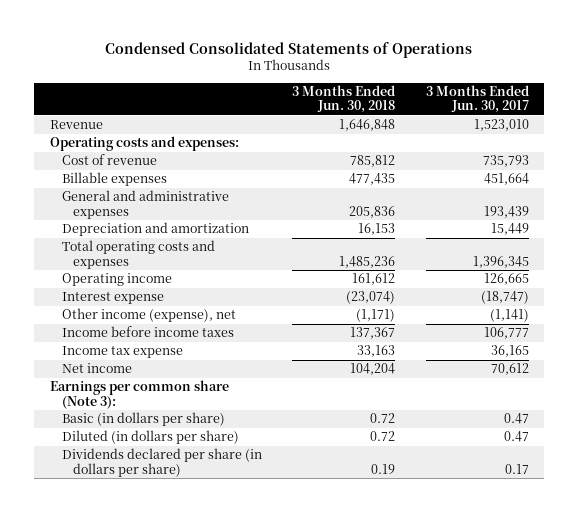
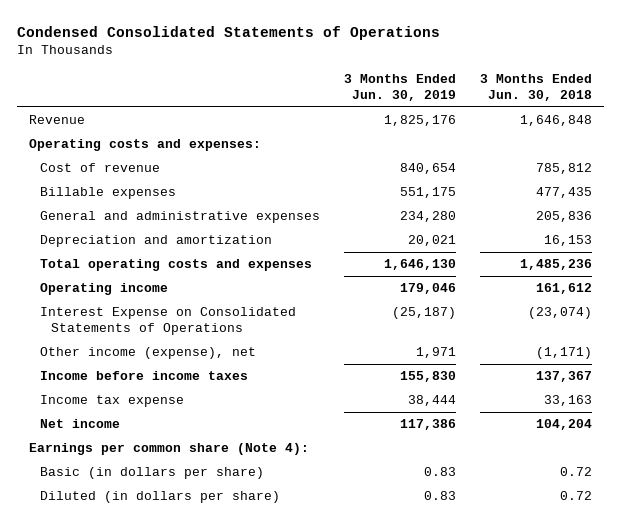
- | 3 Months Ended Jun. 30, 2018 | 3 Months Ended Jun. 30, 2017
+ | 3 Months Ended Jun. 30, 2019 | 3 Months Ended Jun. 30, 2018
- Interest expense | (23,074) | (18,747)
+ Interest Expense on Consolidated Statements of Operations | (25,187) | (23,074)
- Earnings per common share (Note 3):
+ Earnings per common share (Note 4):
- Dividends declared per share (in dollars per share) | 0.19 | 0.17

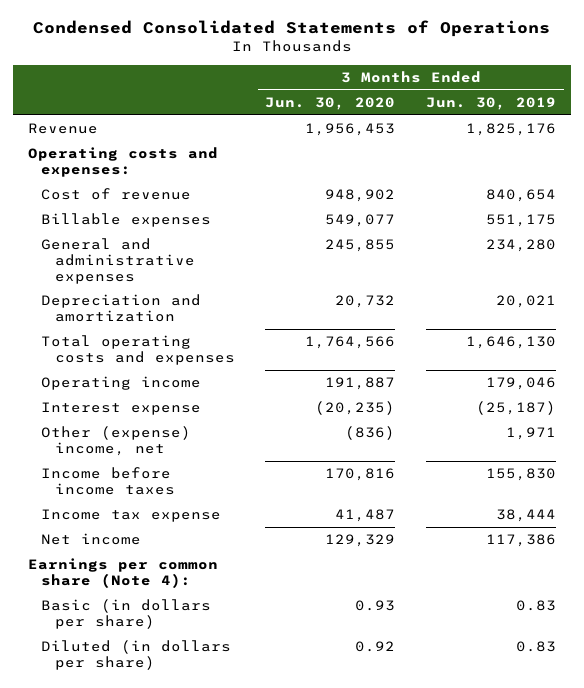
- | 3 Months Ended Jun. 30, 2019 | 3 Months Ended Jun. 30, 2018
+ | 3 Months Ended Jun. 30, 2020 | 3 Months Ended Jun. 30, 2019
- Interest Expense on Consolidated Statements of Operations | (25,187) | (23,074)
- Other income (expense), net | 1,971 | (1,171)
+ Interest expense | (20,235) | (25,187)
+ Other (expense) income, net | (836) | 1,971

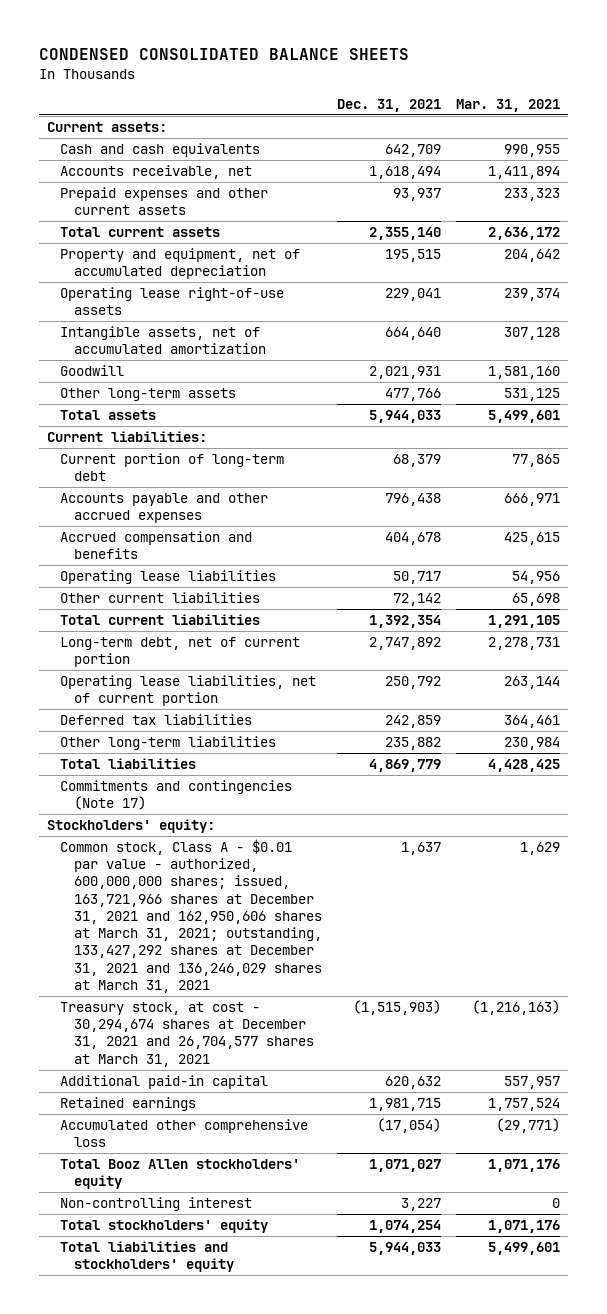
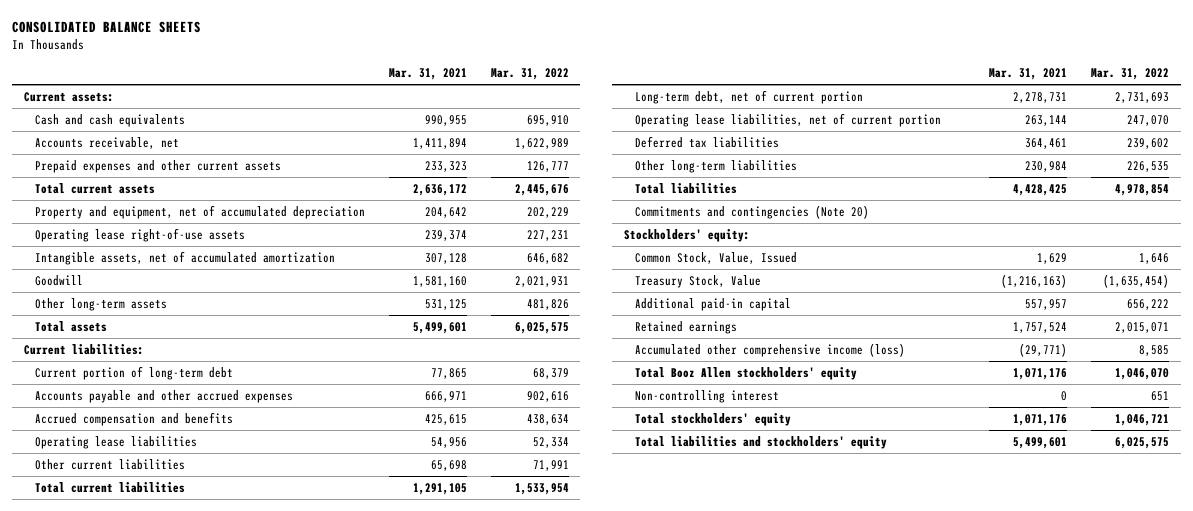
- CONDENSED CONSOLIDATED BALANCE SHEETS
+ CONSOLIDATED BALANCE SHEETS
- | Dec. 31, 2021 | Mar. 31, 2021
+ | Mar. 31, 2021 | Mar. 31, 2022
- Commitments and contingencies (Note 17)
+ Commitments and contingencies (Note 20)
- Common stock, Class A - $0.01 par value - authorized, 600,000,000 shares; issued, 163,721,966 shares at December 31, 2021 and 162,950,606 shares at March 31, 2021; outstanding, 133,427,292 shares at December 31, 2021 and 136,246,029 shares at March 31, 2021 | 1,637 | 1,629
- Treasury stock, at cost - 30,294,674 shares at December 31, 2021 and 26,704,577 shares at March 31, 2021 | (1,515,903) | (1,216,163)
+ Common Stock, Value, Issued | 1,629 | 1,646
+ Treasury Stock, Value | (1,216,163) | (1,635,454)
- Accumulated other comprehensive loss | (17,054) | (29,771)
+ Accumulated other comprehensive income (loss) | (29,771) | 8,585

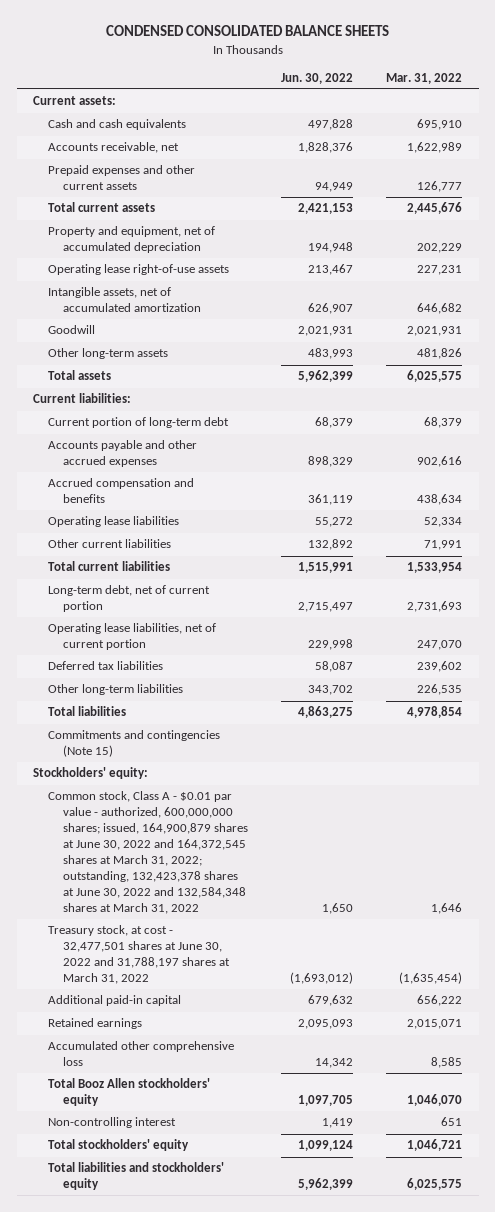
- CONSOLIDATED BALANCE SHEETS
+ CONDENSED CONSOLIDATED BALANCE SHEETS
- | Mar. 31, 2021 | Mar. 31, 2022
+ | Jun. 30, 2022 | Mar. 31, 2022
- Commitments and contingencies (Note 20)
+ Commitments and contingencies (Note 15)
- Common Stock, Value, Issued | 1,629 | 1,646
- Treasury Stock, Value | (1,216,163) | (1,635,454)
+ Common stock, Class A - $0.01 par value - authorized, 600,000,000 shares; issued, 164,900,879 shares at June 30, 2022 and 164,372,545 shares at March 31, 2022; outstanding, 132,423,378 shares at June 30, 2022 and 132,584,348 shares at March 31, 2022 | 1,650 | 1,646
+ Treasury stock, at cost - 32,477,501 shares at June 30, 2022 and 31,788,197 shares at March 31, 2022 | (1,693,012) | (1,635,454)
- Accumulated other comprehensive income (loss) | (29,771) | 8,585
+ Accumulated other comprehensive loss | 14,342 | 8,585

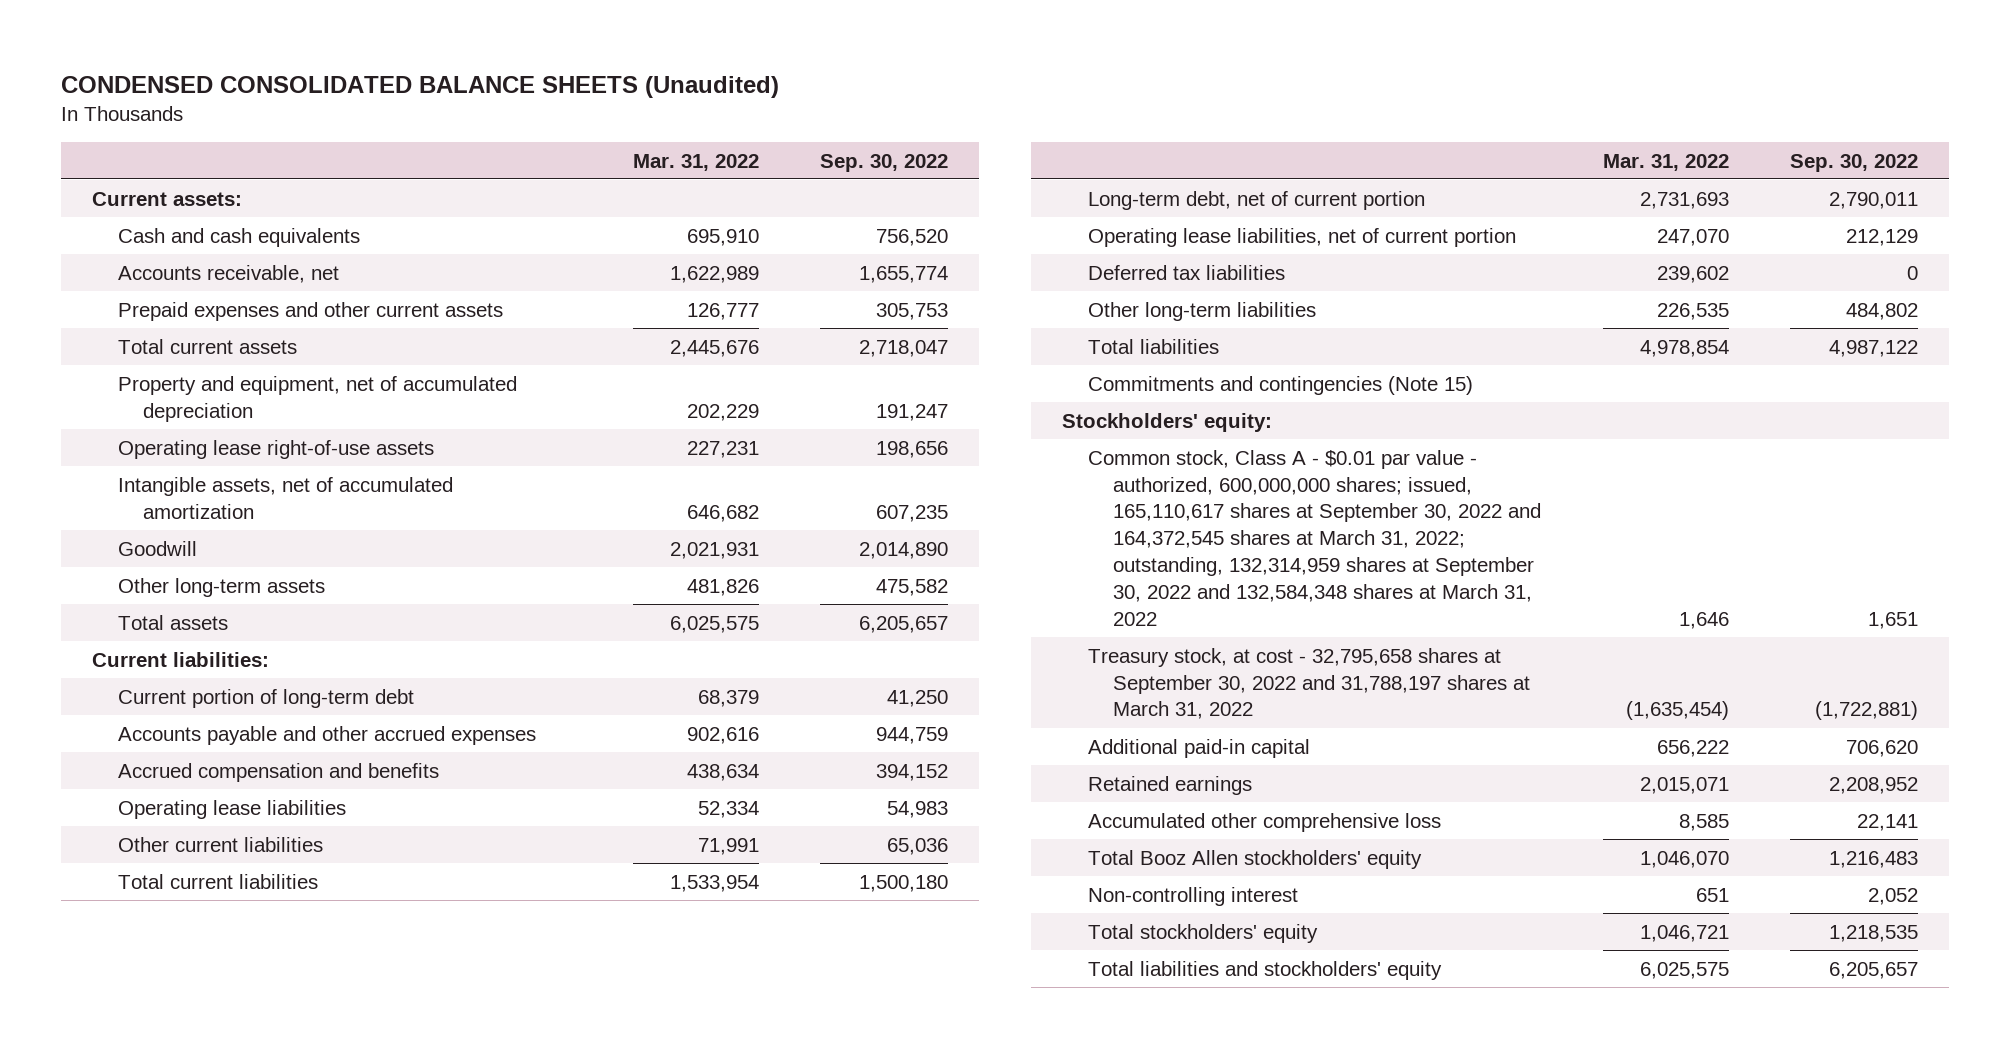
- CONDENSED CONSOLIDATED BALANCE SHEETS
+ CONDENSED CONSOLIDATED BALANCE SHEETS (Unaudited)
- | Jun. 30, 2022 | Mar. 31, 2022
+ | Mar. 31, 2022 | Sep. 30, 2022
- Common stock, Class A - $0.01 par value - authorized, 600,000,000 shares; issued, 164,900,879 shares at June 30, 2022 and 164,372,545 shares at March 31, 2022; outstanding, 132,423,378 shares at June 30, 2022 and 132,584,348 shares at March 31, 2022 | 1,650 | 1,646
- Treasury stock, at cost - 32,477,501 shares at June 30, 2022 and 31,788,197 shares at March 31, 2022 | (1,693,012) | (1,635,454)
+ Common stock, Class A - $0.01 par value - authorized, 600,000,000 shares; issued, 165,110,617 shares at September 30, 2022 and 164,372,545 shares at March 31, 2022; outstanding, 132,314,959 shares at September 30, 2022 and 132,584,348 shares at March 31, 2022 | 1,646 | 1,651
+ Treasury stock, at cost - 32,795,658 shares at September 30, 2022 and 31,788,197 shares at March 31, 2022 | (1,635,454) | (1,722,881)

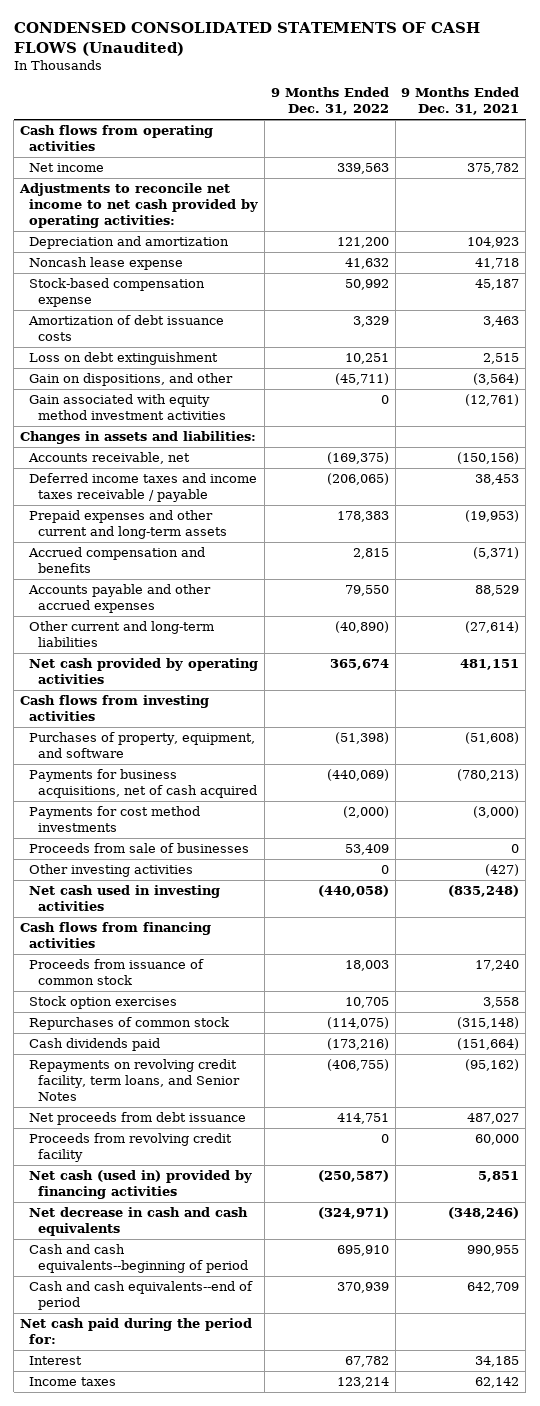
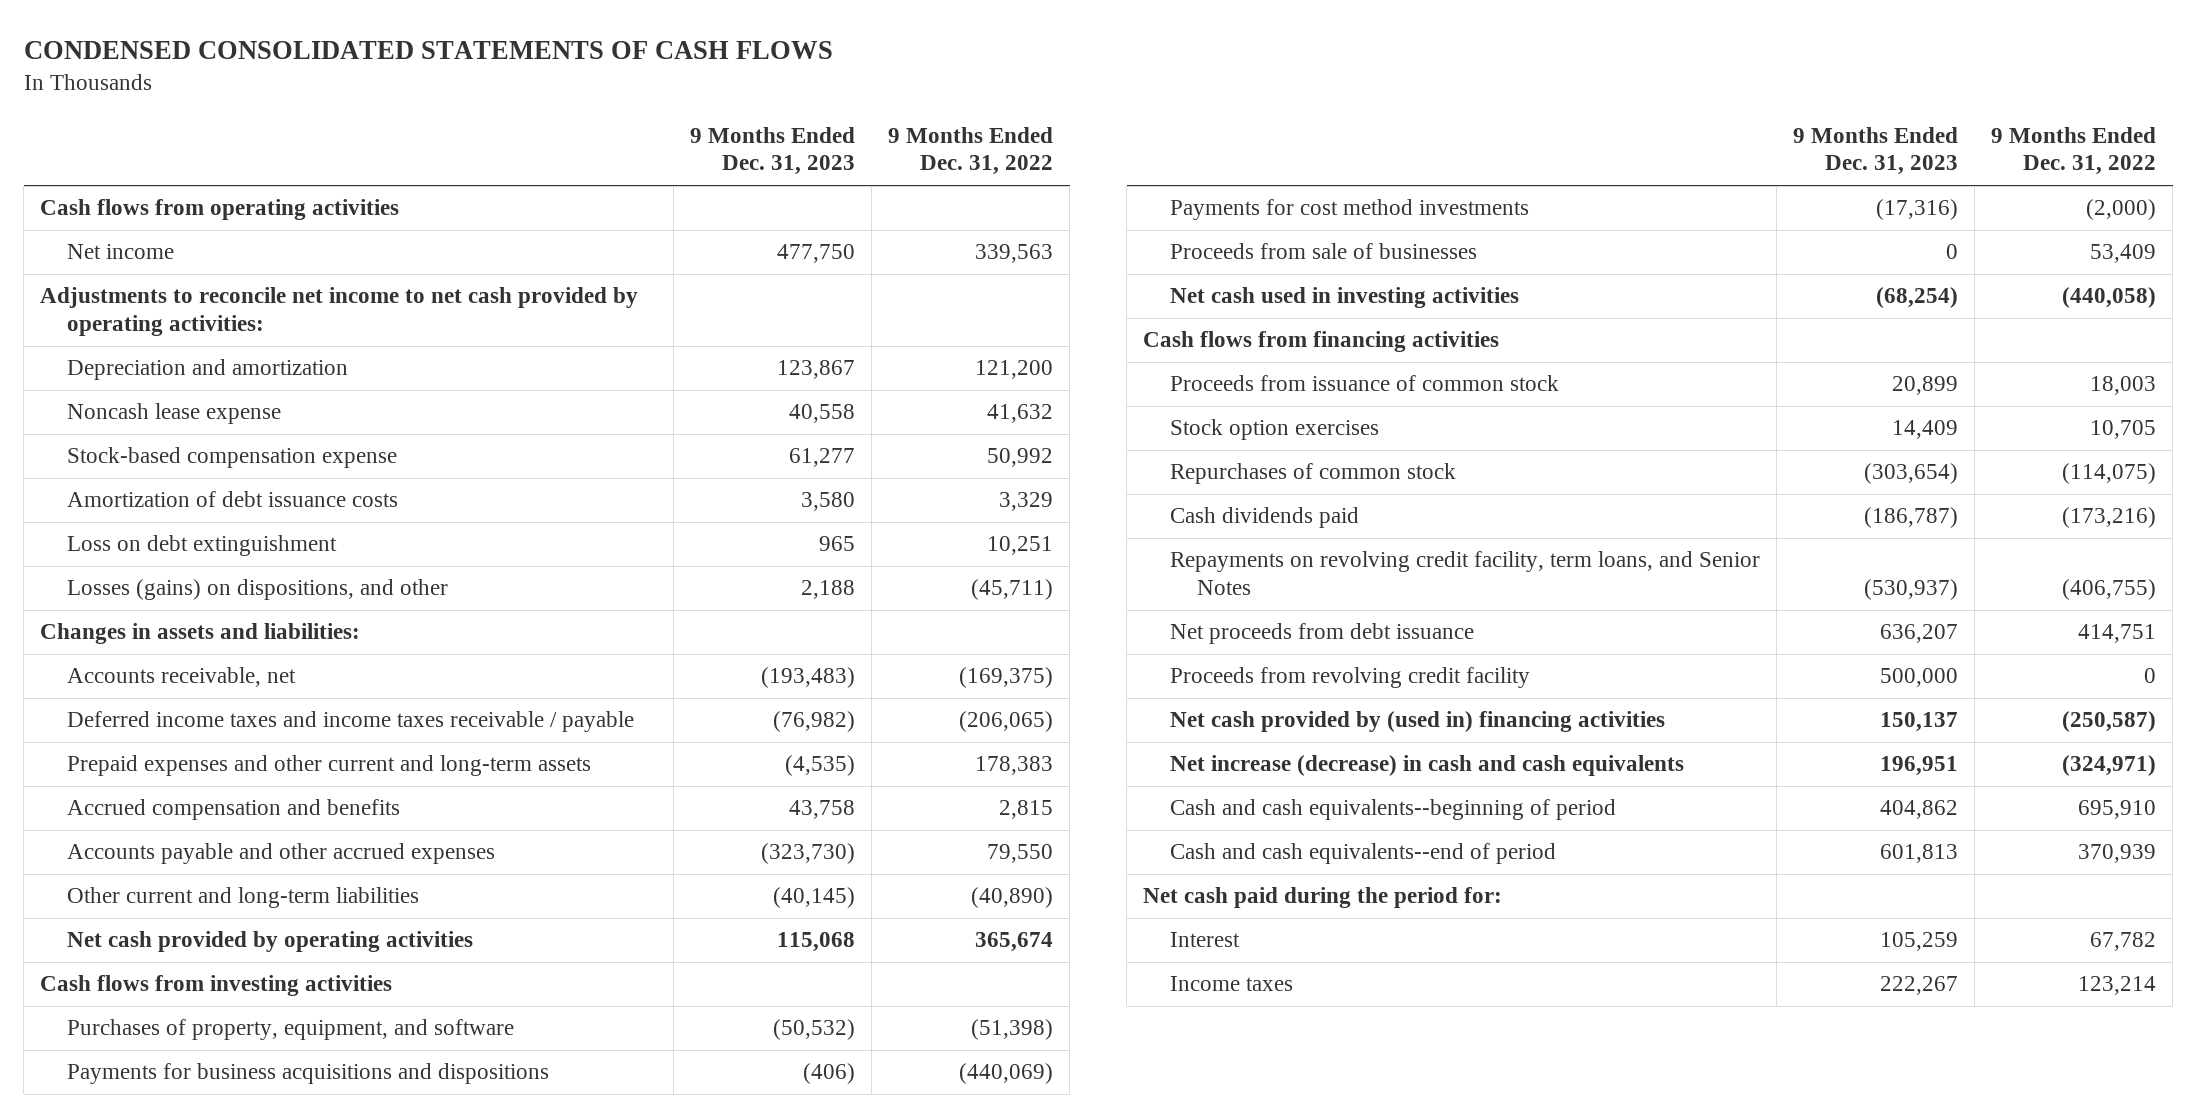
- CONDENSED CONSOLIDATED STATEMENTS OF CASH FLOWS (Unaudited)
+ CONDENSED CONSOLIDATED STATEMENTS OF CASH FLOWS
- | 9 Months Ended Dec. 31, 2022 | 9 Months Ended Dec. 31, 2021
+ | 9 Months Ended Dec. 31, 2023 | 9 Months Ended Dec. 31, 2022
- Gain on dispositions, and other | (45,711) | (3,564)
- Gain associated with equity method investment activities | 0 | (12,761)
+ Losses (gains) on dispositions, and other | 2,188 | (45,711)
- Payments for business acquisitions, net of cash acquired | (440,069) | (780,213)
+ Payments for business acquisitions and dispositions | (406) | (440,069)
- Other investing activities | 0 | (427)
- Net cash (used in) provided by financing activities | (250,587) | 5,851
- Net decrease in cash and cash equivalents | (324,971) | (348,246)
+ Net cash provided by (used in) financing activities | 150,137 | (250,587)
+ Net increase (decrease) in cash and cash equivalents | 196,951 | (324,971)

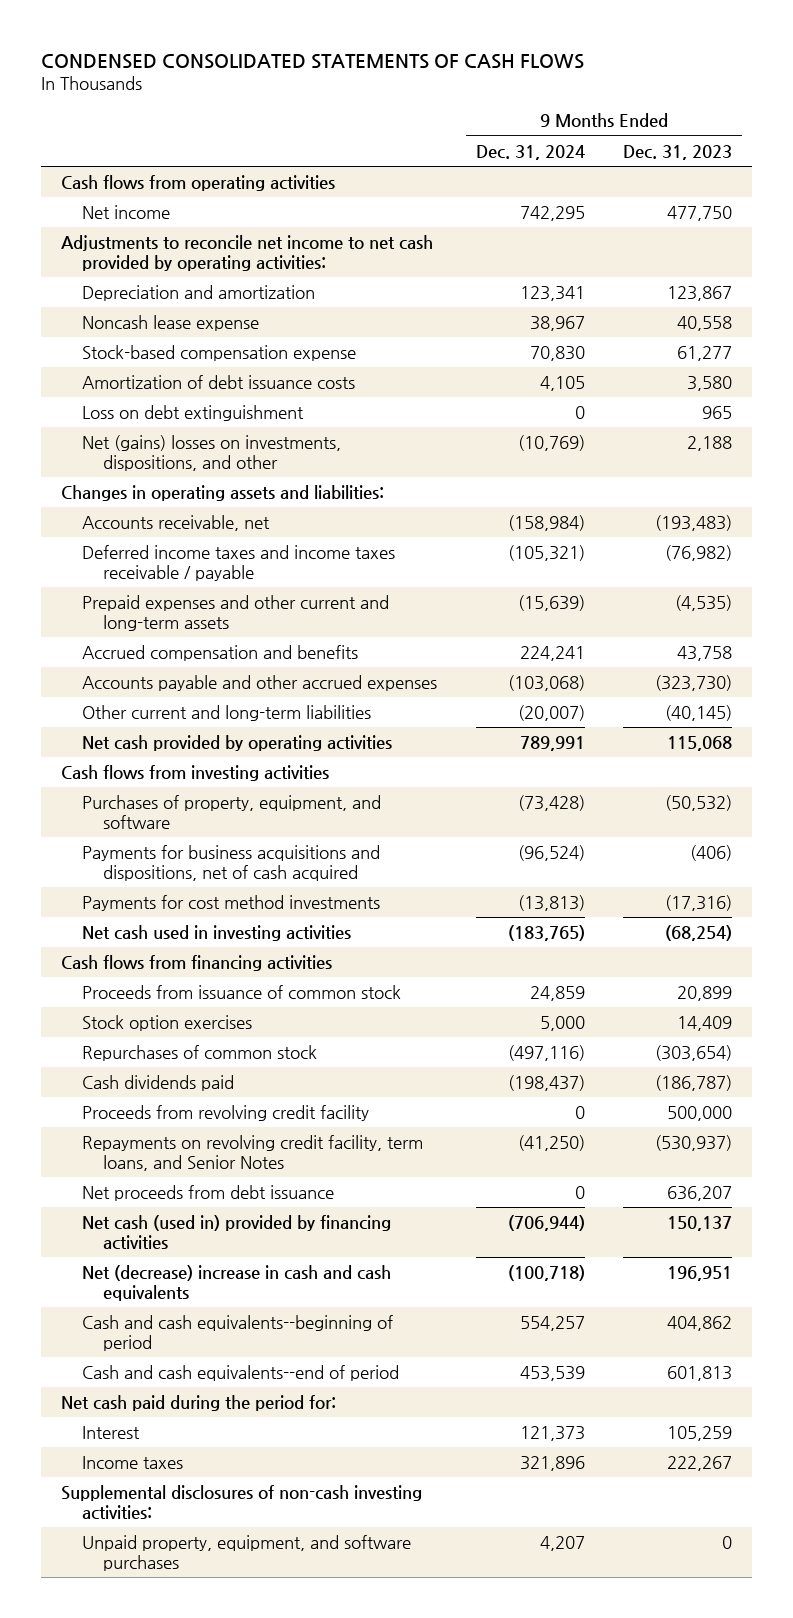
- | 9 Months Ended Dec. 31, 2023 | 9 Months Ended Dec. 31, 2022
+ | 9 Months Ended Dec. 31, 2024 | 9 Months Ended Dec. 31, 2023
- Losses (gains) on dispositions, and other | 2,188 | (45,711)
- Changes in assets and liabilities:
+ Net (gains) losses on investments, dispositions, and other | (10,769) | 2,188
+ Changes in operating assets and liabilities:
- Payments for business acquisitions and dispositions | (406) | (440,069)
+ Payments for business acquisitions and dispositions, net of cash acquired | (96,524) | (406)
- Proceeds from sale of businesses | 0 | 53,409
moved up: Proceeds from revolving credit facility | 0 | 500,000
- Net cash provided by (used in) financing activities | 150,137 | (250,587)
- Net increase (decrease) in cash and cash equivalents | 196,951 | (324,971)
+ Net cash (used in) provided by financing activities | (706,944) | 150,137
+ Net (decrease) increase in cash and cash equivalents | (100,718) | 196,951
+ Supplemental disclosures of non-cash investing activities:
+ Unpaid property, equipment, and software purchases | 4,207 | 0

